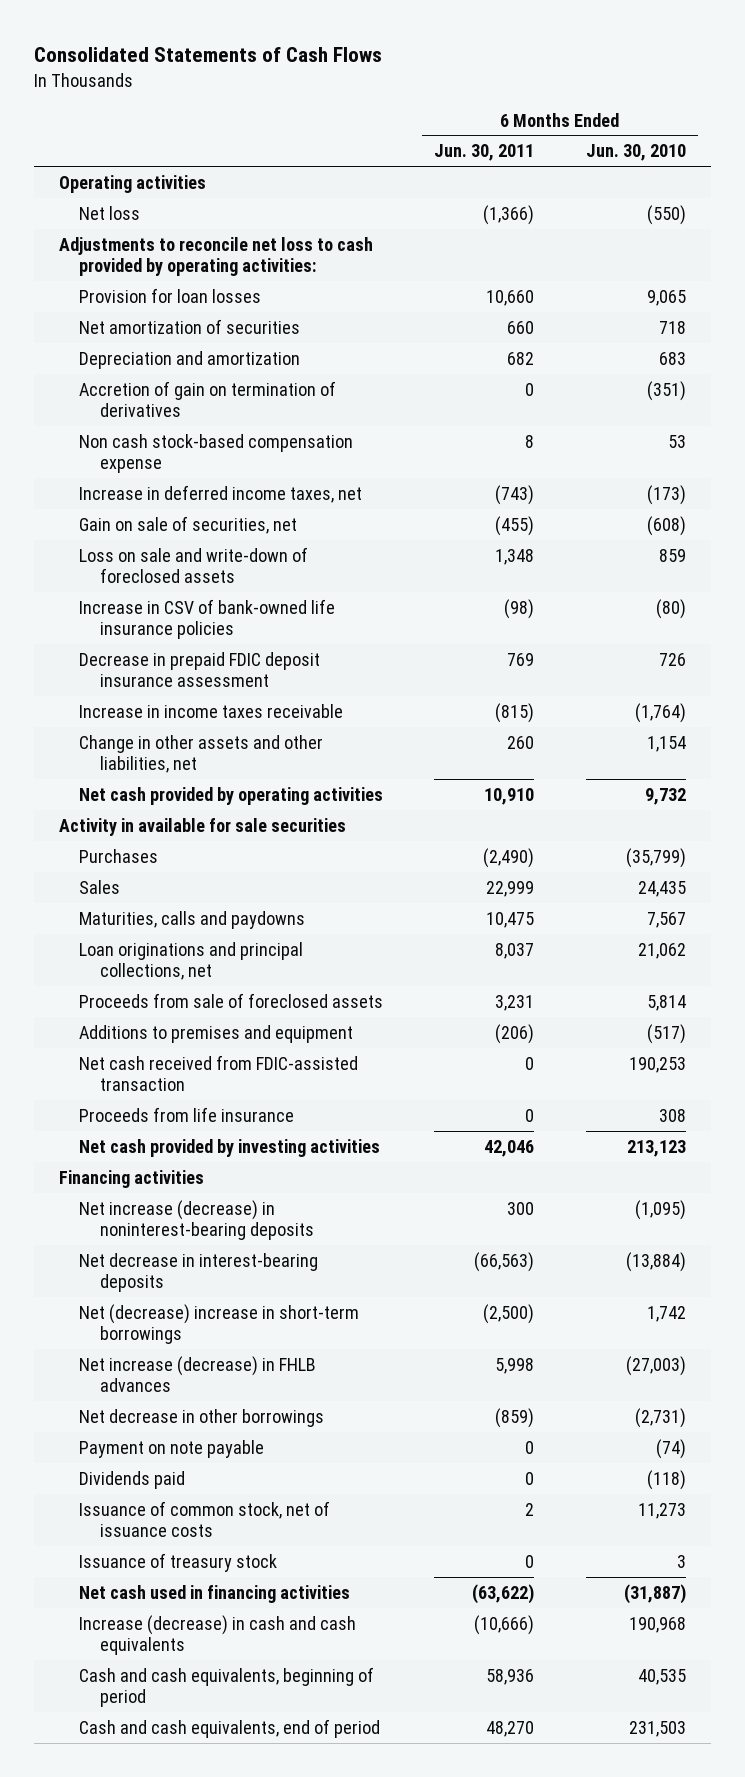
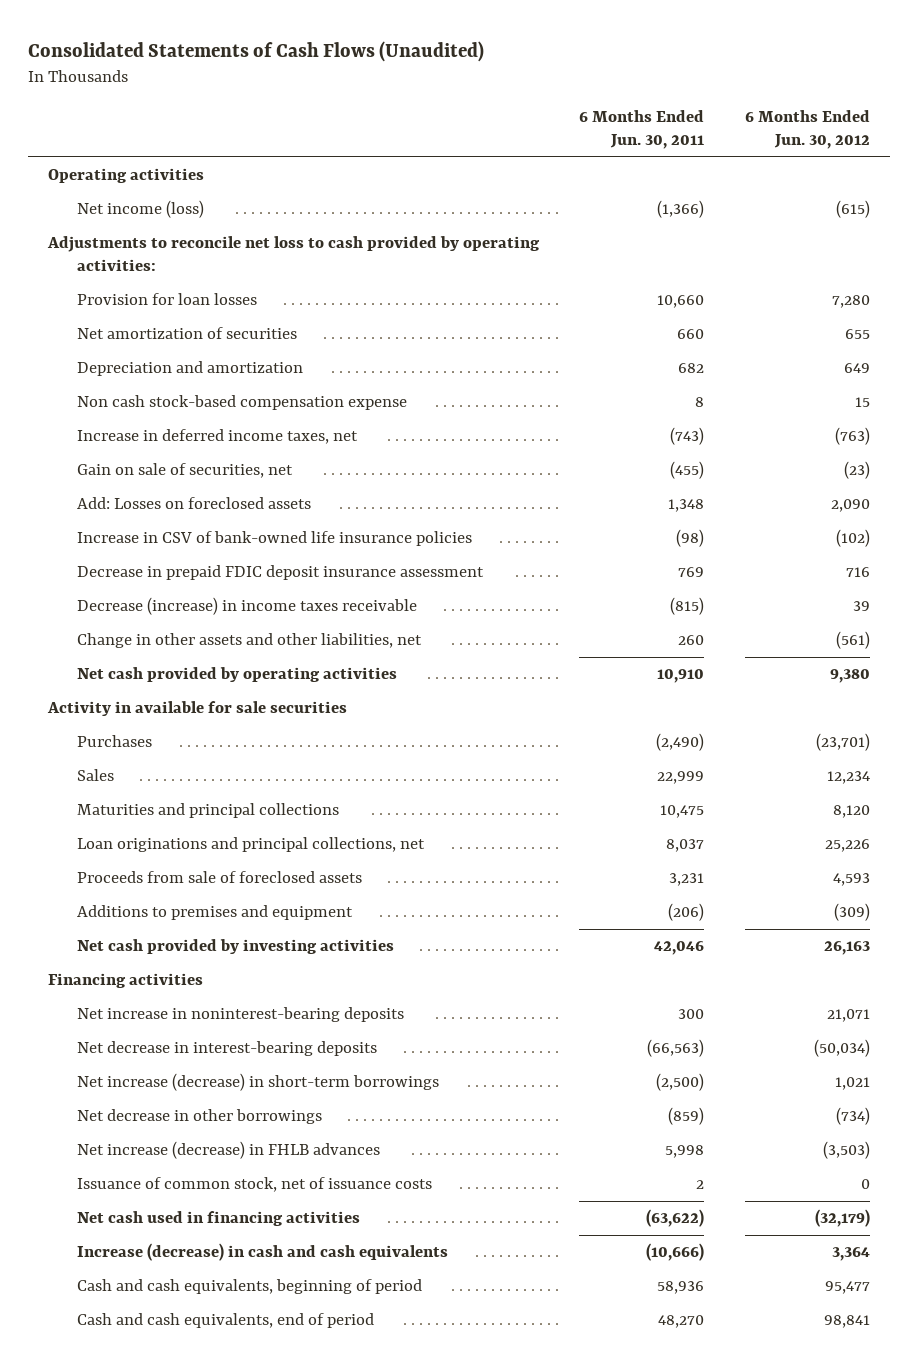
- Consolidated Statements of Cash Flows
+ Consolidated Statements of Cash Flows (Unaudited)
- | 6 Months Ended Jun. 30, 2011 | 6 Months Ended Jun. 30, 2010
+ | 6 Months Ended Jun. 30, 2011 | 6 Months Ended Jun. 30, 2012
- Net loss | (1,366) | (550)
+ Net income (loss) | (1,366) | (615)
- Accretion of gain on termination of derivatives | 0 | (351)
- Loss on sale and write-down of foreclosed assets | 1,348 | 859
+ Add: Losses on foreclosed assets | 1,348 | 2,090
- Increase in income taxes receivable | (815) | (1,764)
+ Decrease (increase) in income taxes receivable | (815) | 39
- Maturities, calls and paydowns | 10,475 | 7,567
+ Maturities and principal collections | 10,475 | 8,120
- Net cash received from FDIC-assisted transaction | 0 | 190,253
- Proceeds from life insurance | 0 | 308
- Net increase (decrease) in noninterest-bearing deposits | 300 | (1,095)
+ Net increase in noninterest-bearing deposits | 300 | 21,071
- Net (decrease) increase in short-term borrowings | (2,500) | 1,742
+ Net increase (decrease) in short-term borrowings | (2,500) | 1,021
- Payment on note payable | 0 | (74)
- Dividends paid | 0 | (118)
moved down: Net increase (decrease) in FHLB advances | 5,998 | (3,503)
- Issuance of treasury stock | 0 | 3

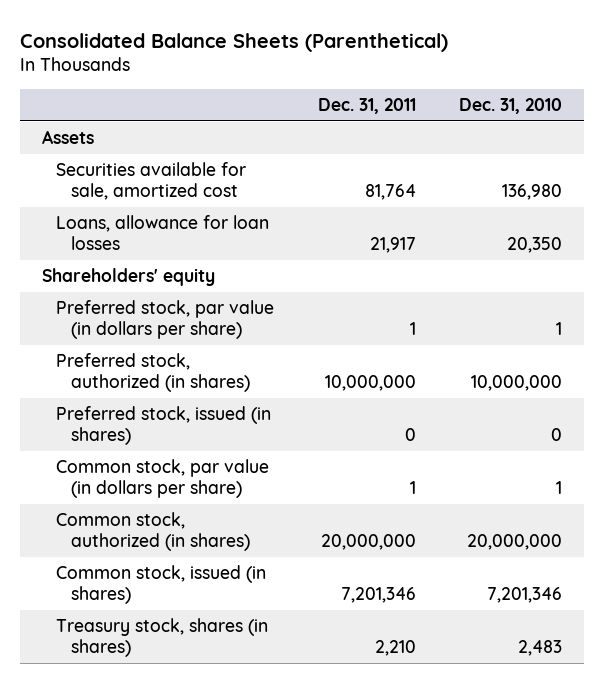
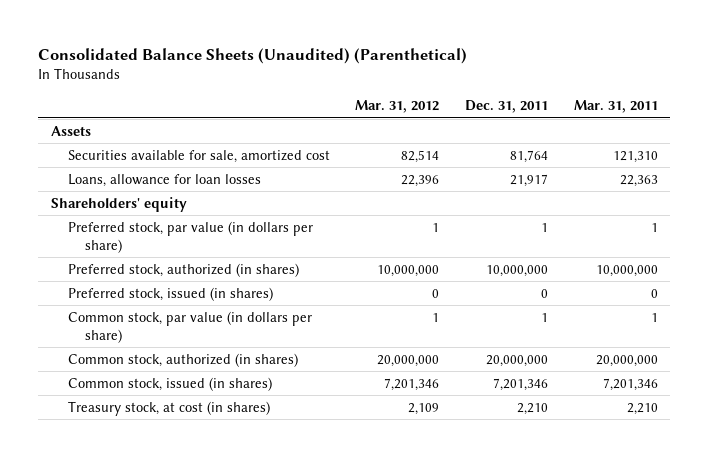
- Consolidated Balance Sheets (Parenthetical)
+ Consolidated Balance Sheets (Unaudited) (Parenthetical)
- | Dec. 31, 2011 | Dec. 31, 2010
+ | Mar. 31, 2012 | Dec. 31, 2011 | Mar. 31, 2011
- Treasury stock, shares (in shares) | 2,210 | 2,483
+ Treasury stock, at cost (in shares) | 2,109 | 2,210 | 2,210

